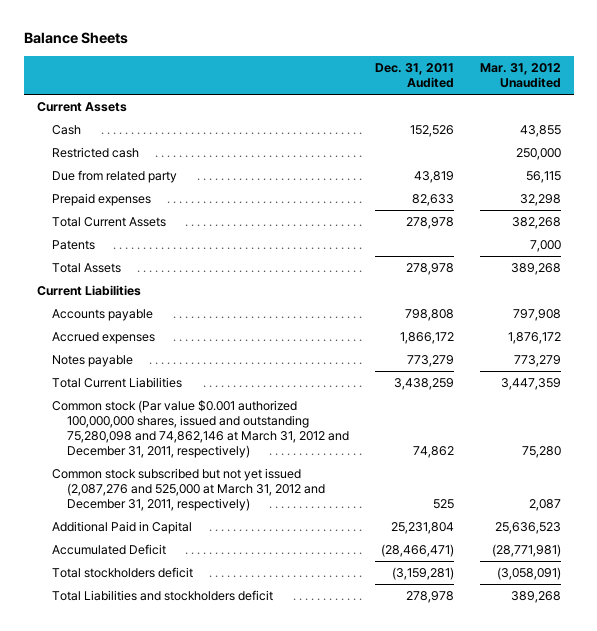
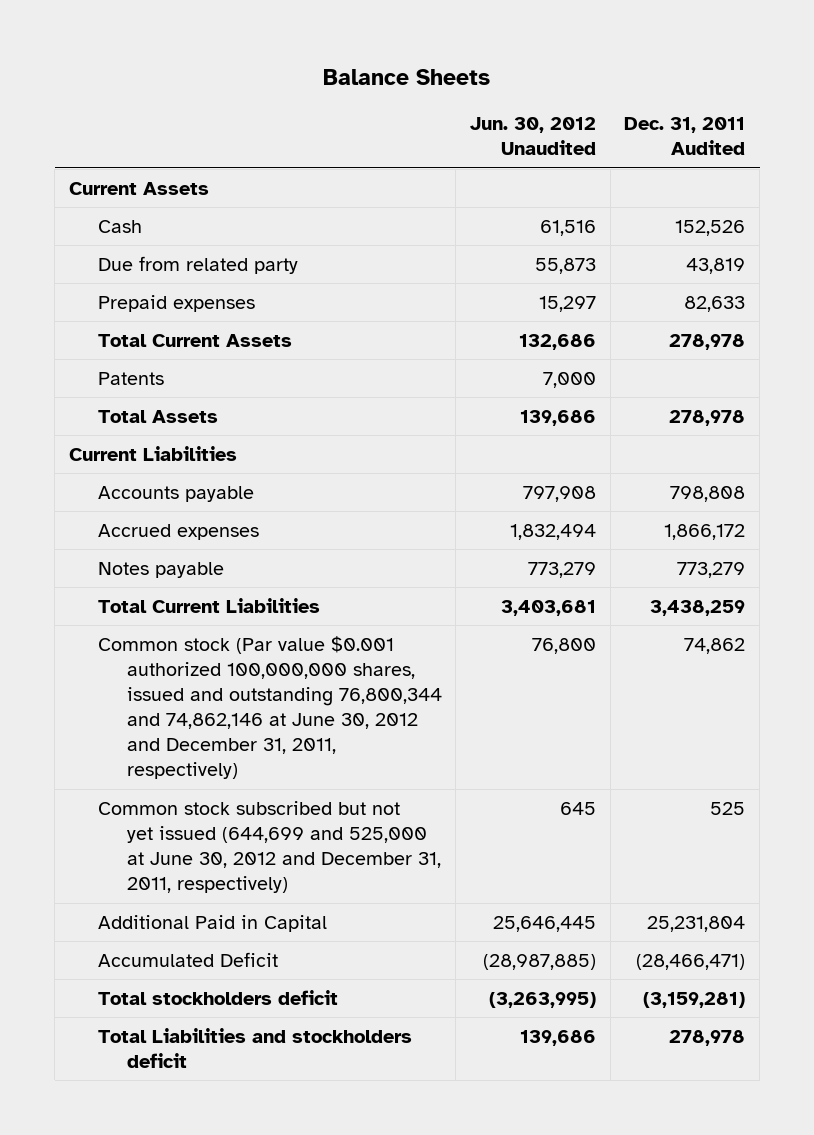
- | Dec. 31, 2011 Audited | Mar. 31, 2012 Unaudited
+ | Jun. 30, 2012 Unaudited | Dec. 31, 2011 Audited
- Restricted cash | | 250,000
- Common stock (Par value $0.001 authorized 100,000,000 shares, issued and outstanding 75,280,098 and 74,862,146 at March 31, 2012 and December 31, 2011, respectively) | 74,862 | 75,280
- Common stock subscribed but not yet issued (2,087,276 and 525,000 at March 31, 2012 and December 31, 2011, respectively) | 525 | 2,087
+ Common stock (Par value $0.001 authorized 100,000,000 shares, issued and outstanding 76,800,344 and 74,862,146 at June 30, 2012 and December 31, 2011, respectively) | 76,800 | 74,862
+ Common stock subscribed but not yet issued (644,699 and 525,000 at June 30, 2012 and December 31, 2011, respectively) | 645 | 525

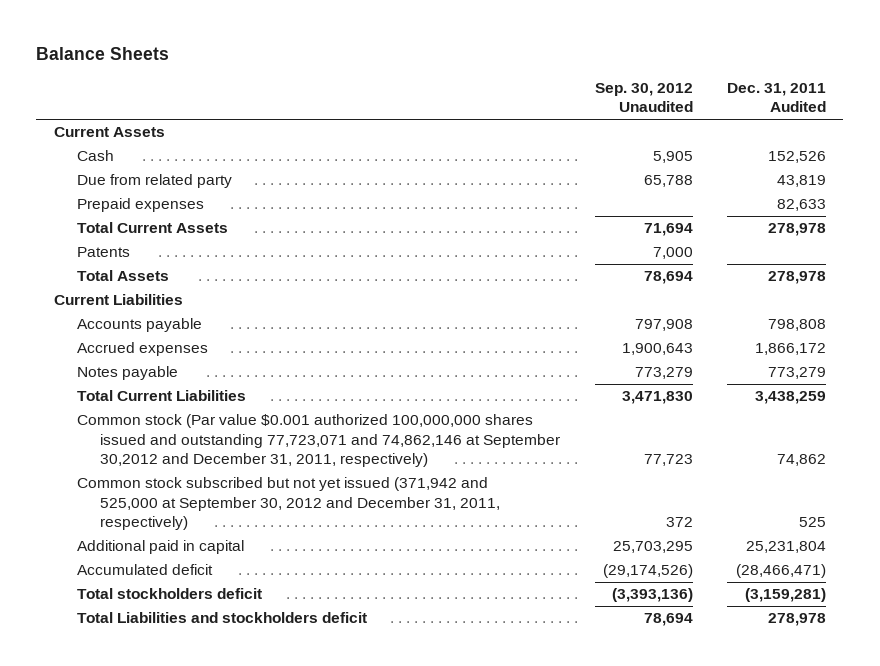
- | Jun. 30, 2012 Unaudited | Dec. 31, 2011 Audited
+ | Sep. 30, 2012 Unaudited | Dec. 31, 2011 Audited
- Common stock (Par value $0.001 authorized 100,000,000 shares, issued and outstanding 76,800,344 and 74,862,146 at June 30, 2012 and December 31, 2011, respectively) | 76,800 | 74,862
- Common stock subscribed but not yet issued (644,699 and 525,000 at June 30, 2012 and December 31, 2011, respectively) | 645 | 525
- Additional Paid in Capital | 25,646,445 | 25,231,804
- Accumulated Deficit | (28,987,885) | (28,466,471)
+ Common stock (Par value $0.001 authorized 100,000,000 shares issued and outstanding 77,723,071 and 74,862,146 at September 30,2012 and December 31, 2011, respectively) | 77,723 | 74,862
+ Common stock subscribed but not yet issued (371,942 and 525,000 at September 30, 2012 and December 31, 2011, respectively) | 372 | 525
+ Additional paid in capital | 25,703,295 | 25,231,804
+ Accumulated deficit | (29,174,526) | (28,466,471)

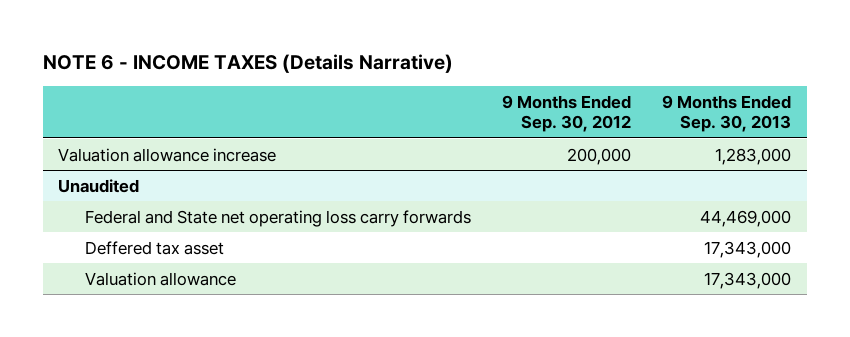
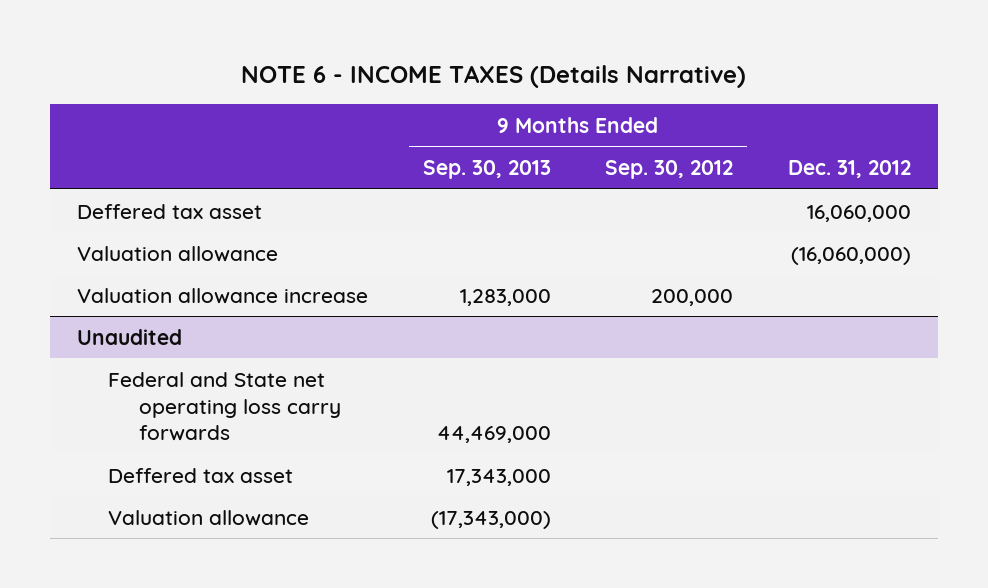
- | 9 Months Ended Sep. 30, 2012 | 9 Months Ended Sep. 30, 2013
+ | 9 Months Ended Sep. 30, 2013 | 9 Months Ended Sep. 30, 2012 | Dec. 31, 2012
+ Deffered tax asset | | | 16,060,000
+ Valuation allowance | | | (16,060,000)
@ Unaudited
- Valuation allowance | | 17,343,000
+ Valuation allowance | (17,343,000) | |

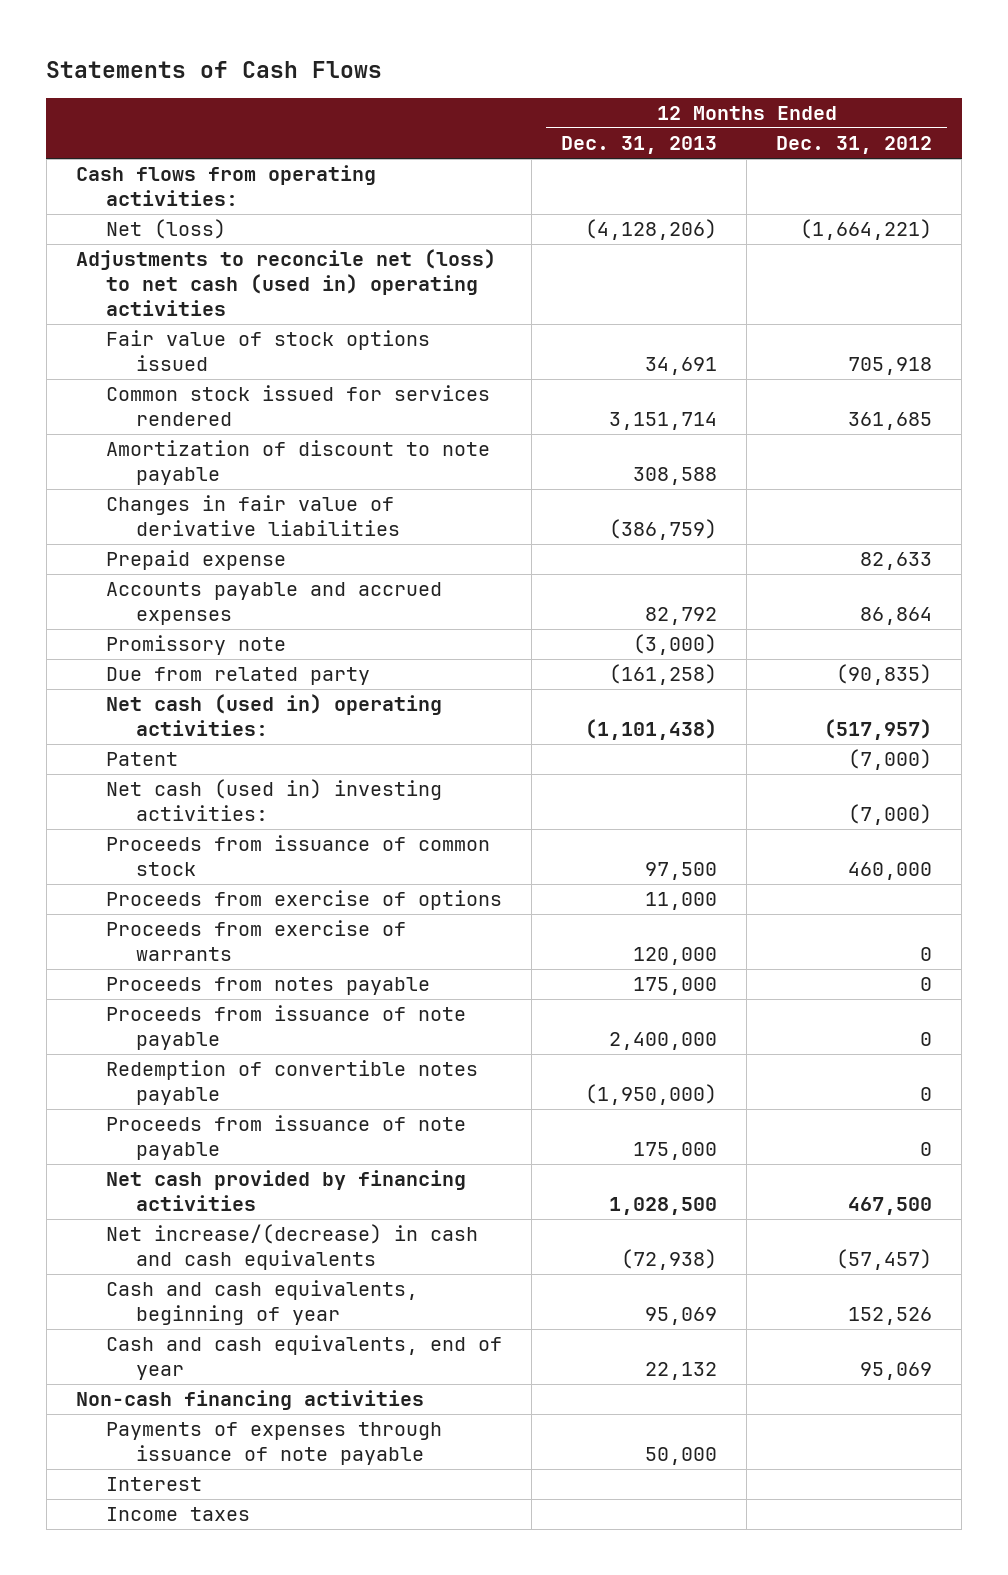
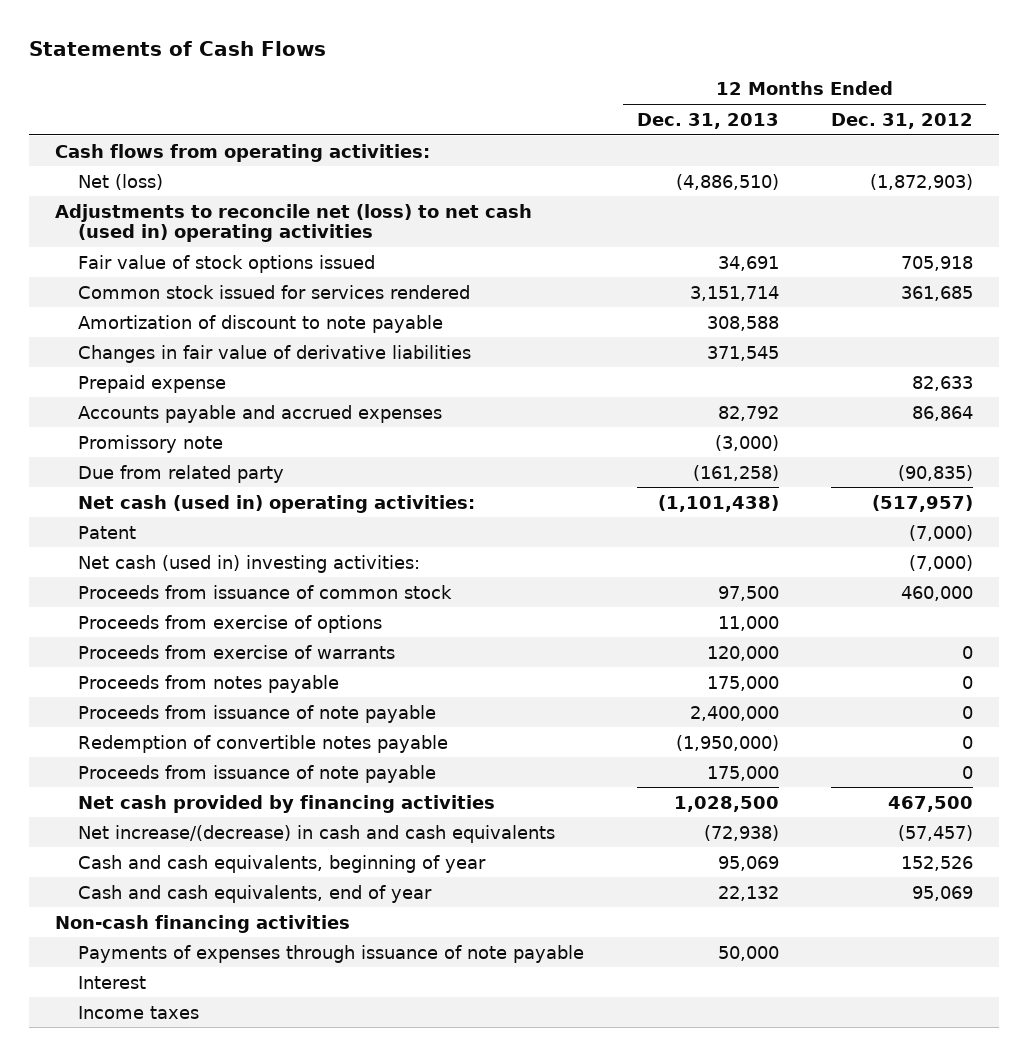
- Net (loss) | (4,128,206) | (1,664,221)
+ Net (loss) | (4,886,510) | (1,872,903)
- Changes in fair value of derivative liabilities | (386,759) |
+ Changes in fair value of derivative liabilities | 371,545 |

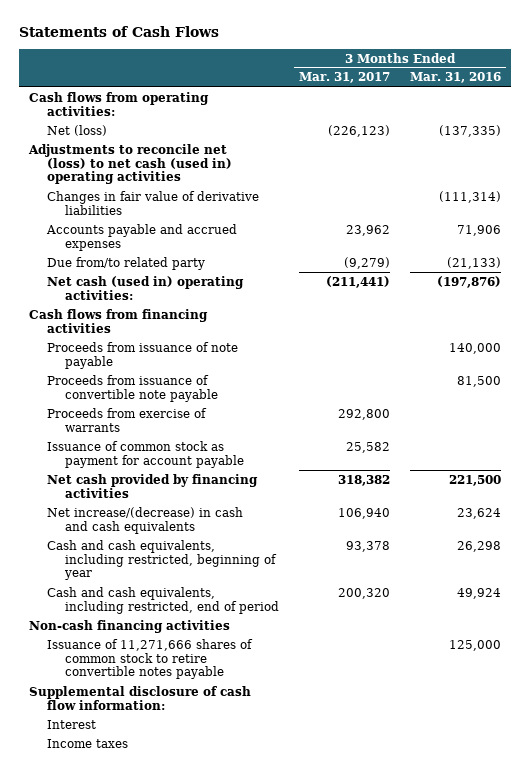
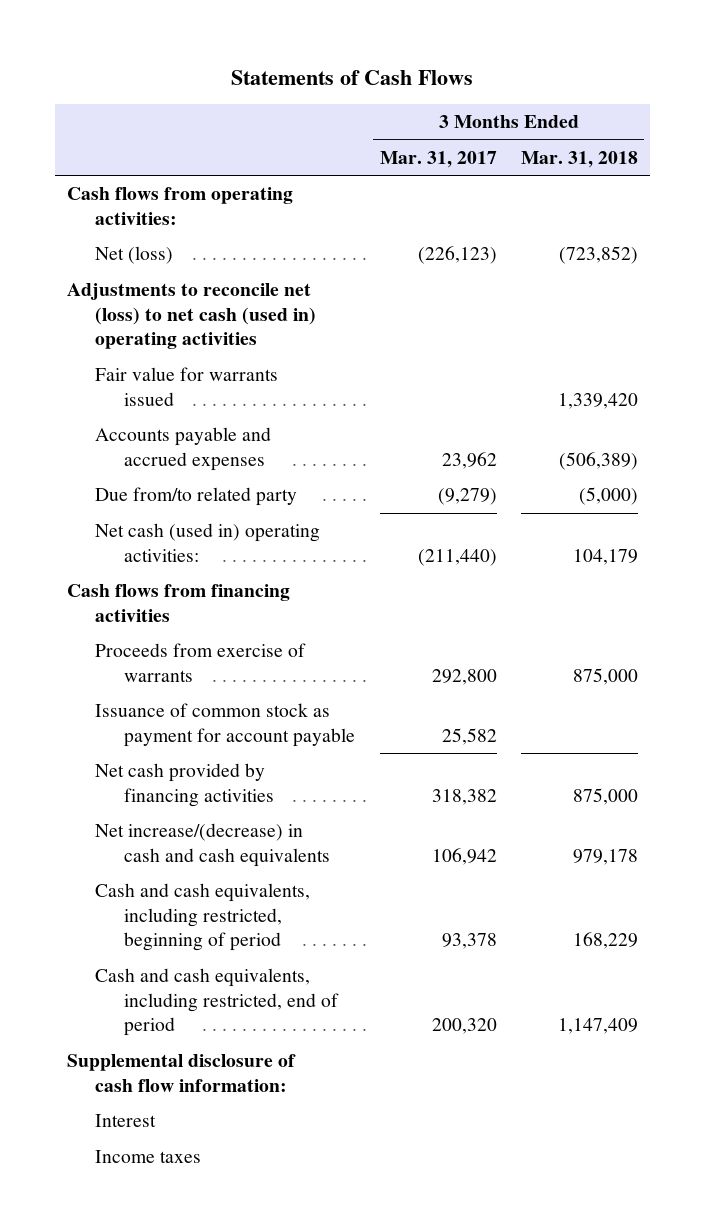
- | 3 Months Ended Mar. 31, 2017 | 3 Months Ended Mar. 31, 2016
+ | 3 Months Ended Mar. 31, 2017 | 3 Months Ended Mar. 31, 2018
- Changes in fair value of derivative liabilities | | (111,314)
+ Fair value for warrants issued | | 1,339,420
- Net cash (used in) operating activities: | (211,441) | (197,876)
+ Net cash (used in) operating activities: | (211,440) | 104,179
- Proceeds from issuance of note payable | | 140,000
- Proceeds from issuance of convertible note payable | | 81,500
- Net increase/(decrease) in cash and cash equivalents | 106,940 | 23,624
- Cash and cash equivalents, including restricted, beginning of year | 93,378 | 26,298
+ Net increase/(decrease) in cash and cash equivalents | 106,942 | 979,178
+ Cash and cash equivalents, including restricted, beginning of period | 93,378 | 168,229
- Non-cash financing activities
- Issuance of 11,271,666 shares of common stock to retire convertible notes payable | | 125,000

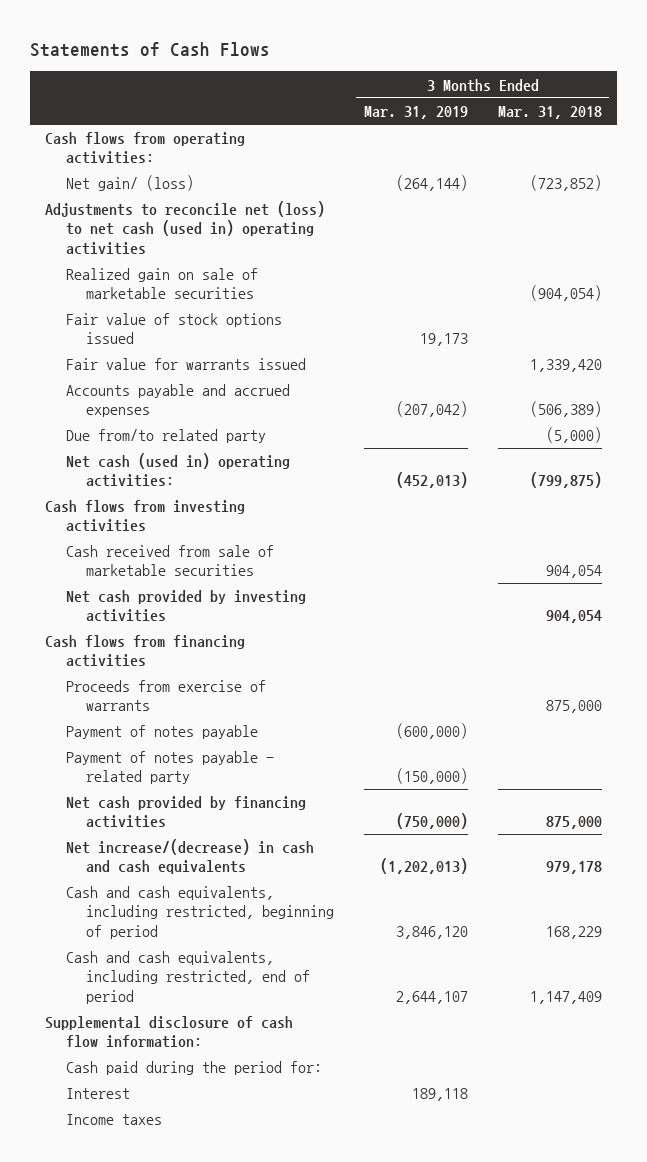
- | 3 Months Ended Mar. 31, 2017 | 3 Months Ended Mar. 31, 2018
+ | 3 Months Ended Mar. 31, 2019 | 3 Months Ended Mar. 31, 2018
- Net (loss) | (226,123) | (723,852)
+ Net gain/ (loss) | (264,144) | (723,852)
+ Realized gain on sale of marketable securities | | (904,054)
+ Fair value of stock options issued | 19,173 |
- Net cash (used in) operating activities: | (211,440) | 104,179
+ Net cash (used in) operating activities: | (452,013) | (799,875)
+ Cash flows from investing activities
+ Cash received from sale of marketable securities | | 904,054
+ Net cash provided by investing activities | | 904,054
- Issuance of common stock as payment for account payable | 25,582 |
+ Payment of notes payable | (600,000) |
+ Payment of notes payable - related party | (150,000) |
+ Cash paid during the period for:

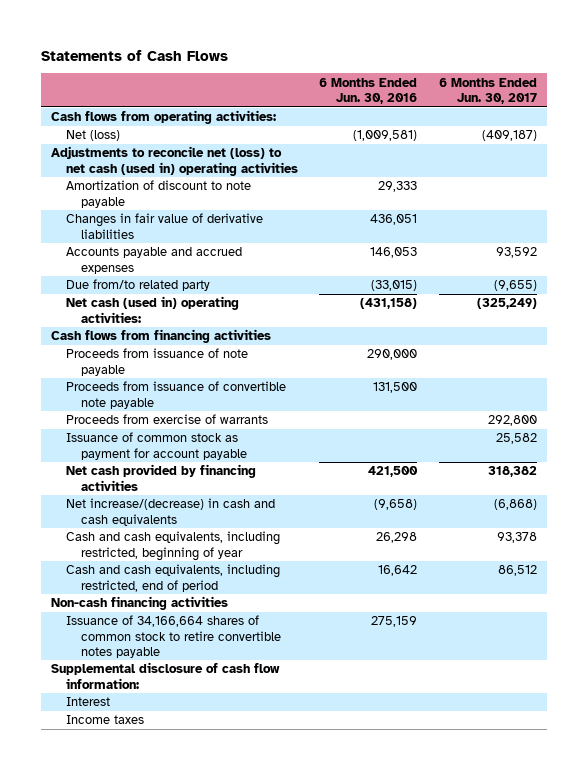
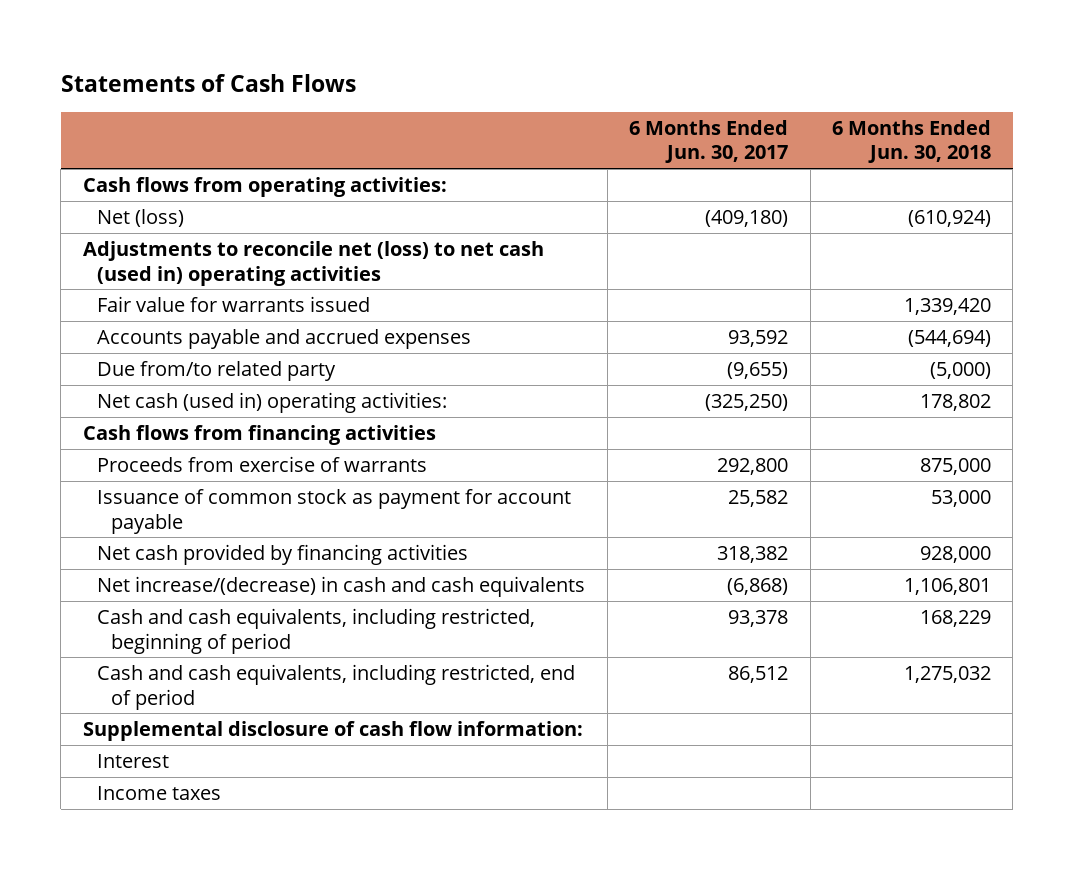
- | 6 Months Ended Jun. 30, 2016 | 6 Months Ended Jun. 30, 2017
+ | 6 Months Ended Jun. 30, 2017 | 6 Months Ended Jun. 30, 2018
- Net (loss) | (1,009,581) | (409,187)
+ Net (loss) | (409,180) | (610,924)
- Amortization of discount to note payable | 29,333 |
- Changes in fair value of derivative liabilities | 436,051 |
+ Fair value for warrants issued | | 1,339,420
- Net cash (used in) operating activities: | (431,158) | (325,249)
+ Net cash (used in) operating activities: | (325,250) | 178,802
- Proceeds from issuance of note payable | 290,000 |
- Proceeds from issuance of convertible note payable | 131,500 |
- Cash and cash equivalents, including restricted, beginning of year | 26,298 | 93,378
+ Cash and cash equivalents, including restricted, beginning of period | 93,378 | 168,229
- Non-cash financing activities
- Issuance of 34,166,664 shares of common stock to retire convertible notes payable | 275,159 |

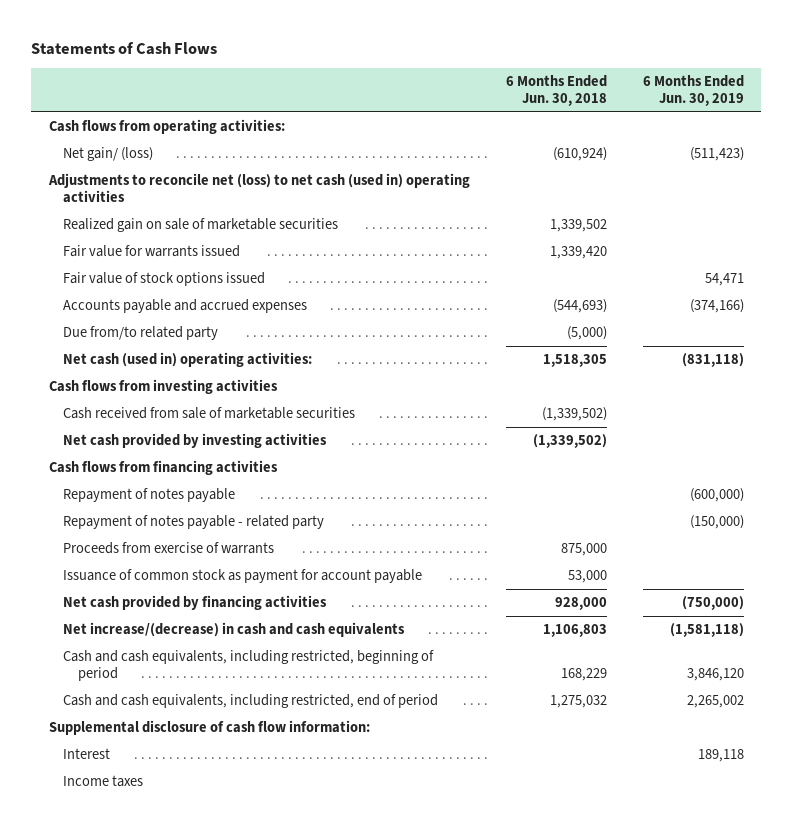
- | 6 Months Ended Jun. 30, 2017 | 6 Months Ended Jun. 30, 2018
+ | 6 Months Ended Jun. 30, 2018 | 6 Months Ended Jun. 30, 2019
- Net (loss) | (409,180) | (610,924)
+ Net gain/ (loss) | (610,924) | (511,423)
+ Realized gain on sale of marketable securities | 1,339,502 |
- Accounts payable and accrued expenses | 93,592 | (544,694)
+ Fair value of stock options issued | | 54,471
+ Accounts payable and accrued expenses | (544,693) | (374,166)
- Net cash (used in) operating activities: | (325,250) | 178,802
+ Net cash (used in) operating activities: | 1,518,305 | (831,118)
+ Cash flows from investing activities
+ Cash received from sale of marketable securities | (1,339,502) |
+ Net cash provided by investing activities | (1,339,502) |
+ Repayment of notes payable | | (600,000)
+ Repayment of notes payable - related party | | (150,000)
- Net increase/(decrease) in cash and cash equivalents | (6,868) | 1,106,801
+ Net increase/(decrease) in cash and cash equivalents | 1,106,803 | (1,581,118)

